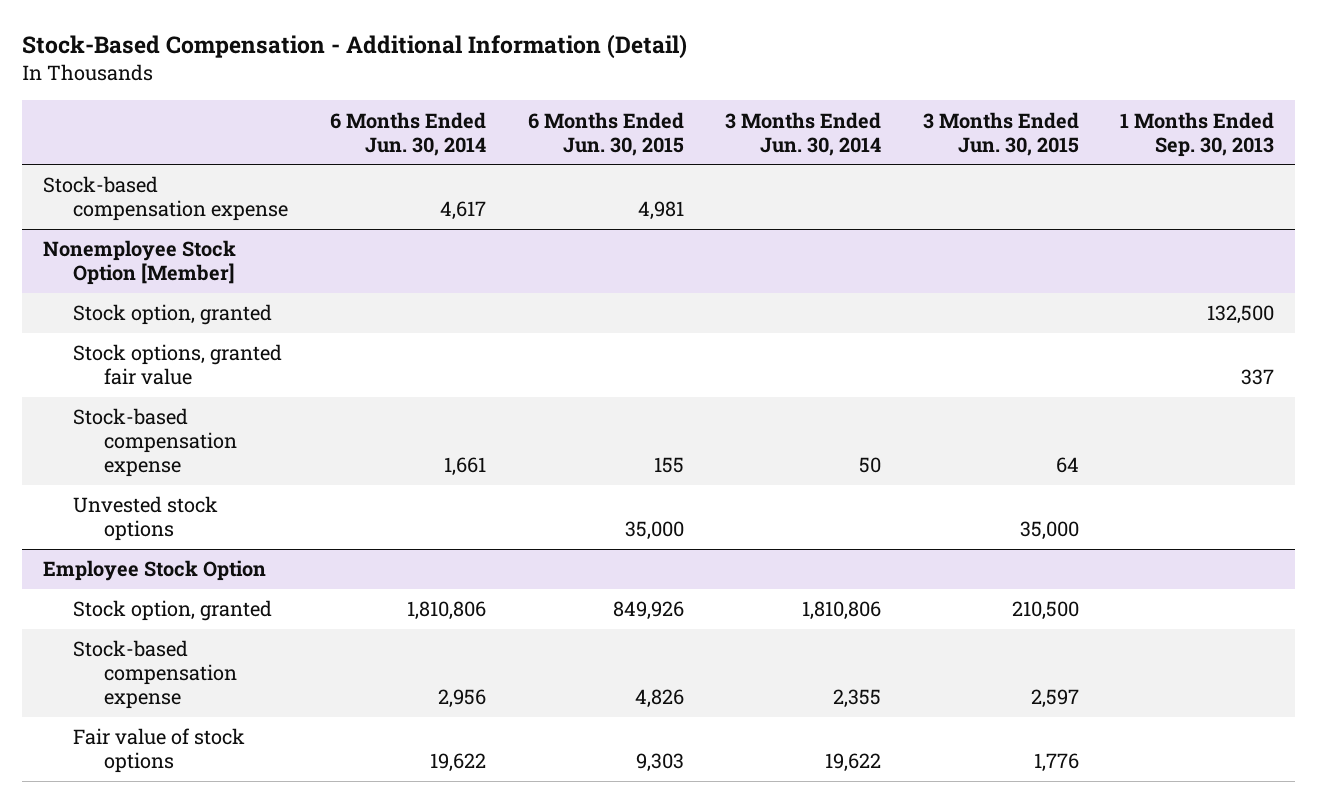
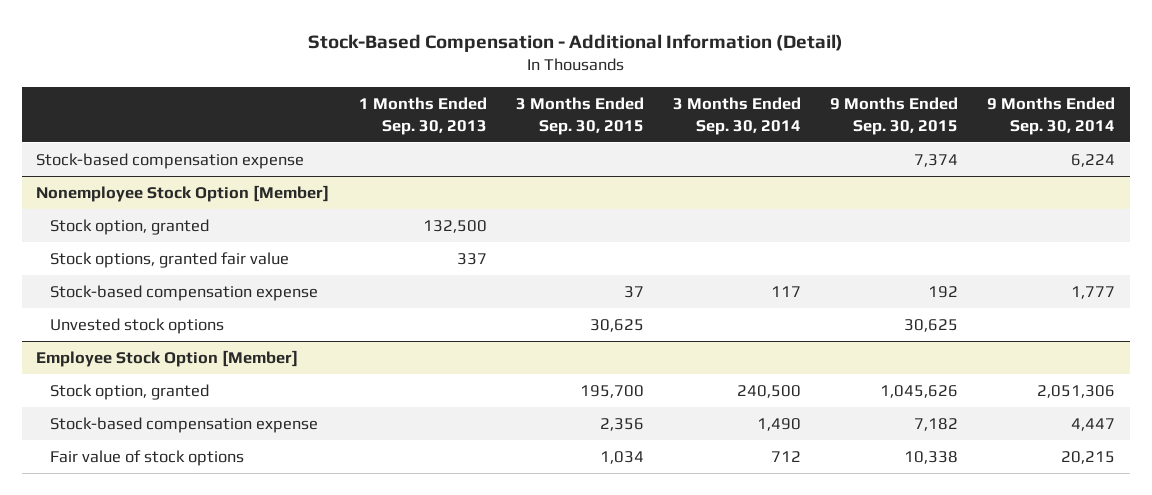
- | 6 Months Ended Jun. 30, 2014 | 6 Months Ended Jun. 30, 2015 | 3 Months Ended Jun. 30, 2014 | 3 Months Ended Jun. 30, 2015 | 1 Months Ended Sep. 30, 2013
+ | 1 Months Ended Sep. 30, 2013 | 3 Months Ended Sep. 30, 2015 | 3 Months Ended Sep. 30, 2014 | 9 Months Ended Sep. 30, 2015 | 9 Months Ended Sep. 30, 2014
- Employee Stock Option
+ Employee Stock Option [Member]

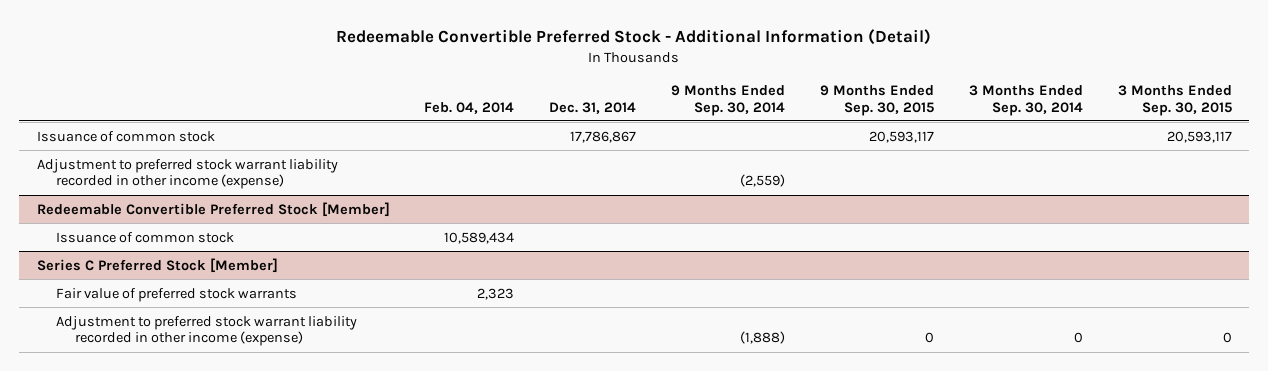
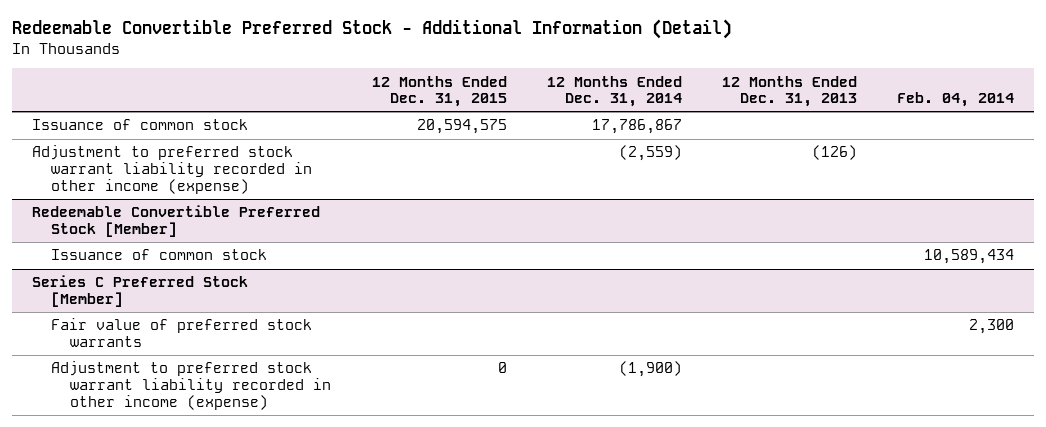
- | Feb. 04, 2014 | Dec. 31, 2014 | 9 Months Ended Sep. 30, 2014 | 9 Months Ended Sep. 30, 2015 | 3 Months Ended Sep. 30, 2014 | 3 Months Ended Sep. 30, 2015
+ | 12 Months Ended Dec. 31, 2015 | 12 Months Ended Dec. 31, 2014 | 12 Months Ended Dec. 31, 2013 | Feb. 04, 2014
@ Series C Preferred Stock [Member]
- Fair value of preferred stock warrants | 2,323 | | | | |
+ Fair value of preferred stock warrants | | | | 2,300

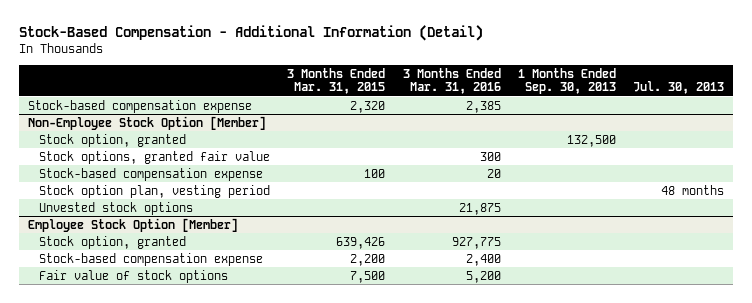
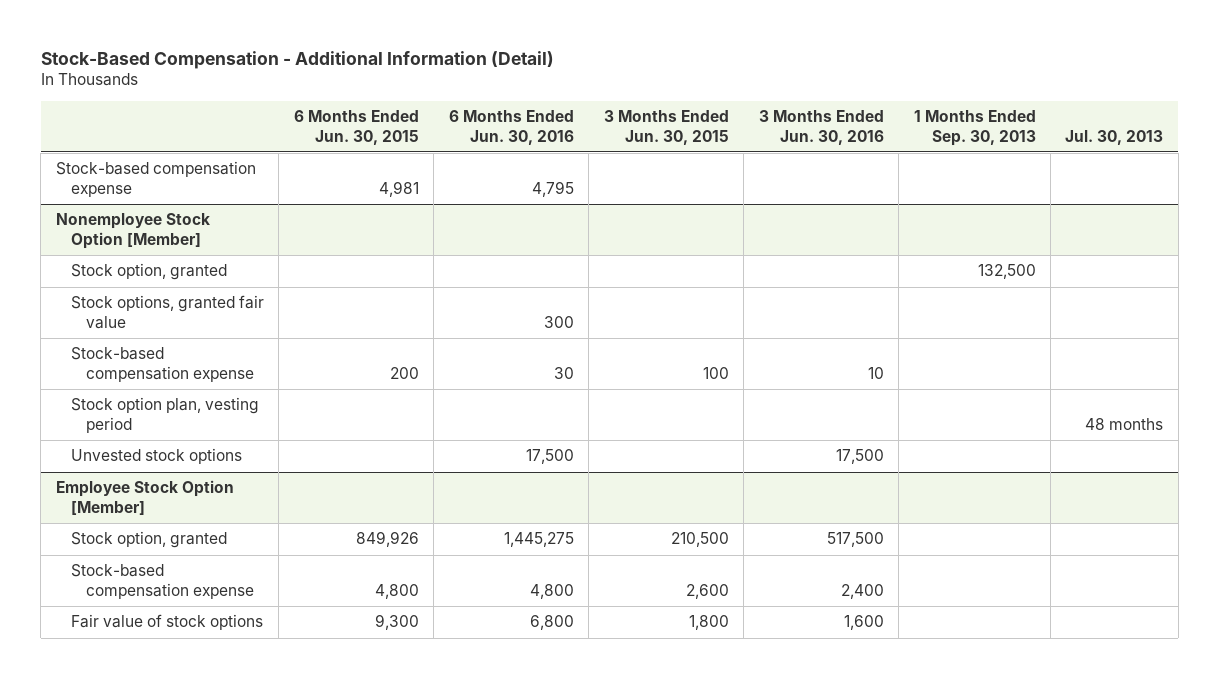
- | 3 Months Ended Mar. 31, 2015 | 3 Months Ended Mar. 31, 2016 | 1 Months Ended Sep. 30, 2013 | Jul. 30, 2013
+ | 6 Months Ended Jun. 30, 2015 | 6 Months Ended Jun. 30, 2016 | 3 Months Ended Jun. 30, 2015 | 3 Months Ended Jun. 30, 2016 | 1 Months Ended Sep. 30, 2013 | Jul. 30, 2013
- Non-Employee Stock Option [Member]
+ Nonemployee Stock Option [Member]

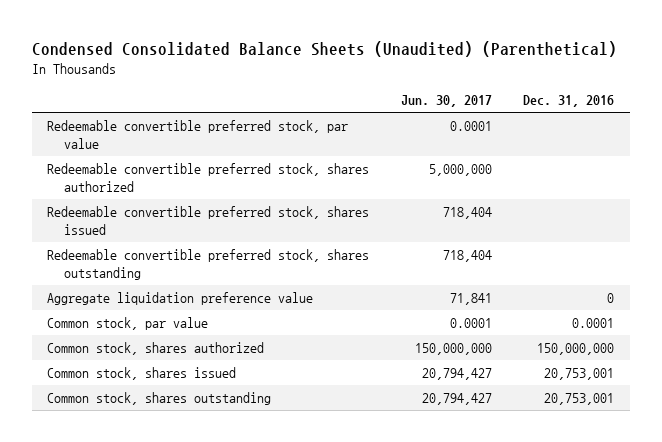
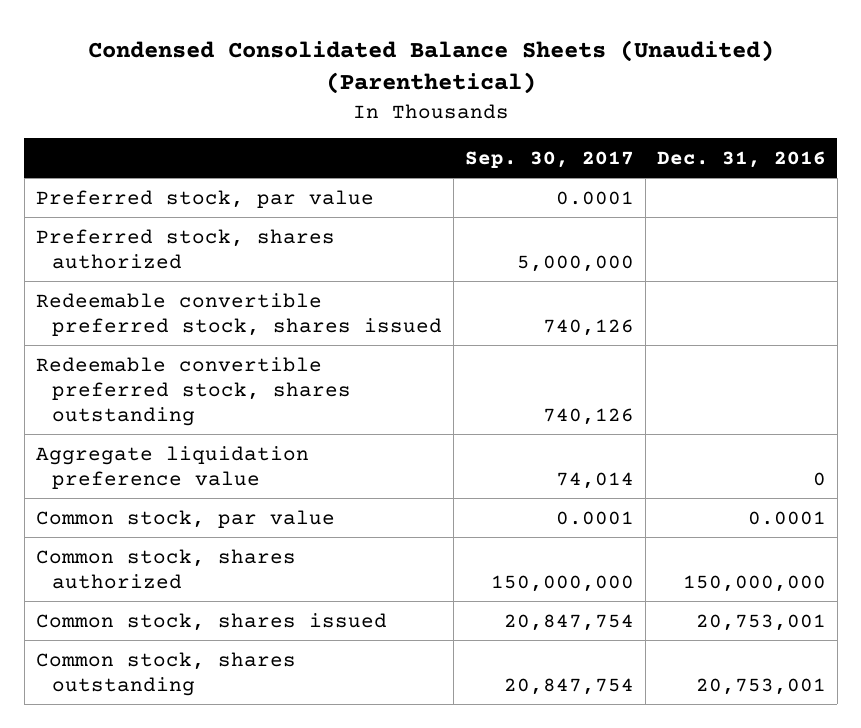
- | Jun. 30, 2017 | Dec. 31, 2016
+ | Sep. 30, 2017 | Dec. 31, 2016
- Redeemable convertible preferred stock, par value | 0.0001 |
- Redeemable convertible preferred stock, shares authorized | 5,000,000 |
+ Preferred stock, par value | 0.0001 |
+ Preferred stock, shares authorized | 5,000,000 |

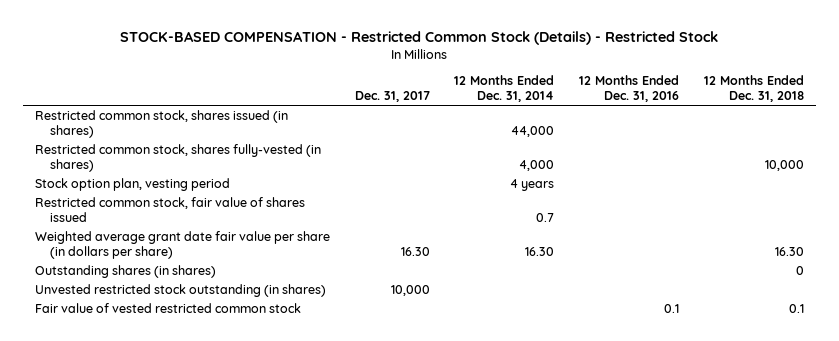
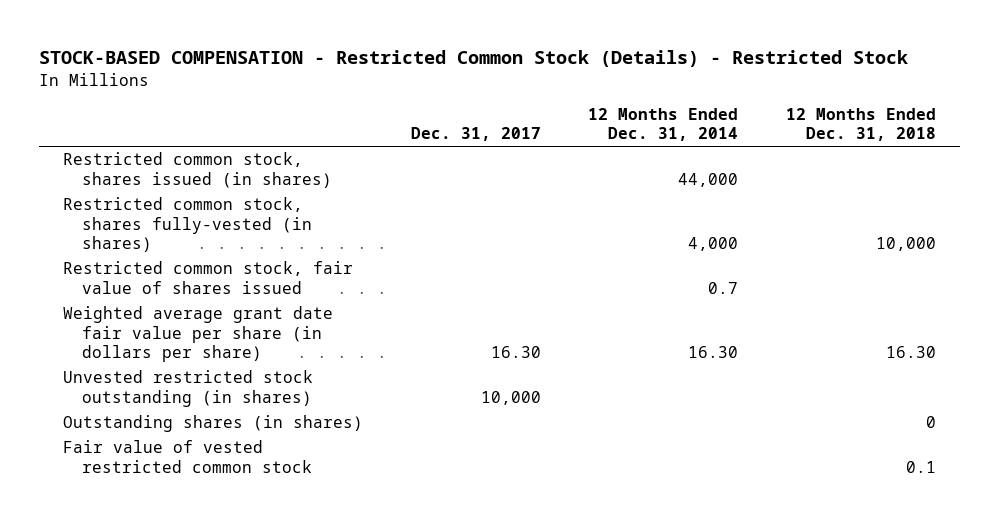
- | Dec. 31, 2017 | 12 Months Ended Dec. 31, 2014 | 12 Months Ended Dec. 31, 2016 | 12 Months Ended Dec. 31, 2018
+ | Dec. 31, 2017 | 12 Months Ended Dec. 31, 2014 | 12 Months Ended Dec. 31, 2018
- Stock option plan, vesting period | | 4 years | |
moved down: Outstanding shares (in shares) | | | 0

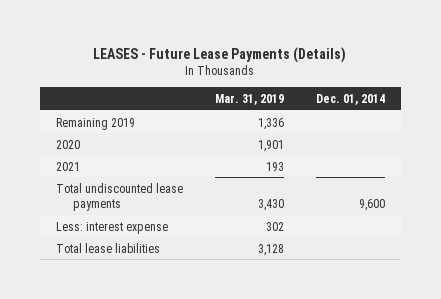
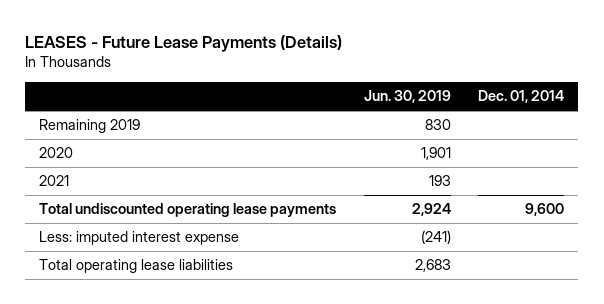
- | Mar. 31, 2019 | Dec. 01, 2014
+ | Jun. 30, 2019 | Dec. 01, 2014
- Total undiscounted lease payments | 3,430 | 9,600
- Less: interest expense | 302 |
- Total lease liabilities | 3,128 |
+ Total undiscounted operating lease payments | 2,924 | 9,600
+ Less: imputed interest expense | (241) |
+ Total operating lease liabilities | 2,683 |

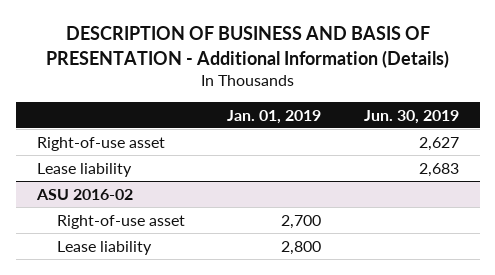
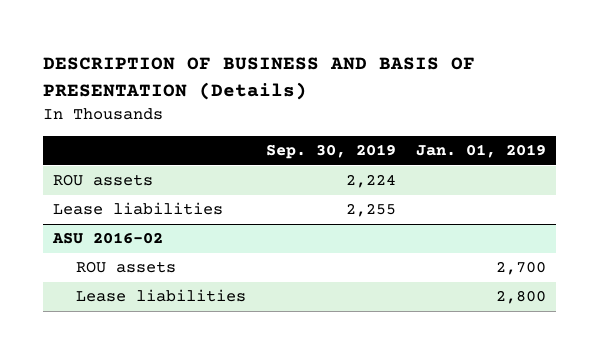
- DESCRIPTION OF BUSINESS AND BASIS OF PRESENTATION - Additional Information (Details)
+ DESCRIPTION OF BUSINESS AND BASIS OF PRESENTATION (Details)
- | Jan. 01, 2019 | Jun. 30, 2019
+ | Sep. 30, 2019 | Jan. 01, 2019
- Right-of-use asset | | 2,627
- Lease liability | | 2,683
+ ROU assets | 2,224 |
+ Lease liabilities | 2,255 |
@ ASU 2016-02
- Right-of-use asset | 2,700 |
- Lease liability | 2,800 |
+ ROU assets | | 2,700
+ Lease liabilities | | 2,800

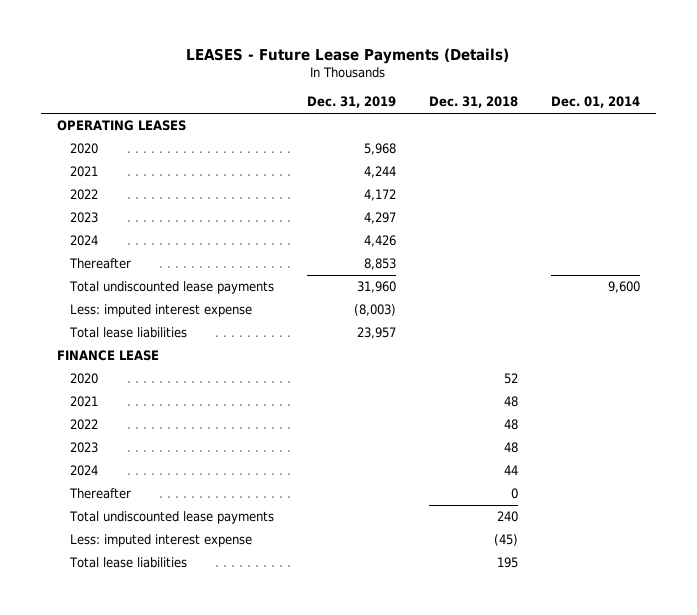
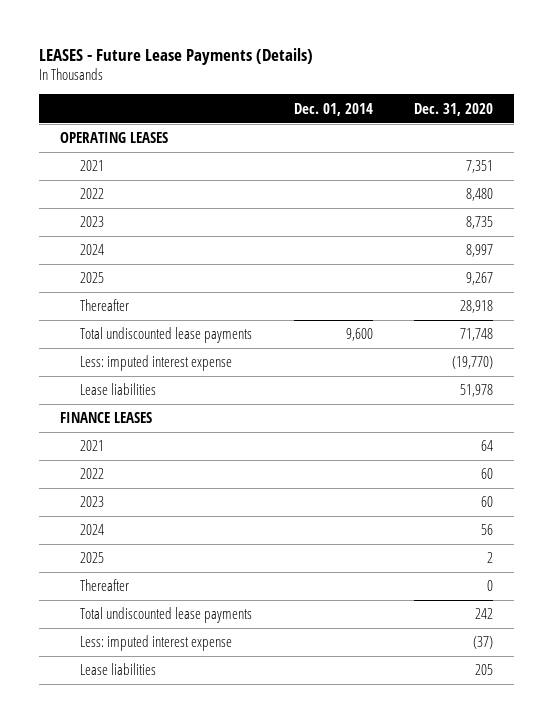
- | Dec. 31, 2019 | Dec. 31, 2018 | Dec. 01, 2014
+ | Dec. 01, 2014 | Dec. 31, 2020
- 2020 | 5,968 | |
+ 2025 | | 9,267
- Total lease liabilities | 23,957 | |
- FINANCE LEASE
- 2020 | | 52 |
+ Lease liabilities | | 51,978
+ FINANCE LEASES
+ 2025 | | 2
- Total lease liabilities | | 195 |
+ Lease liabilities | | 205

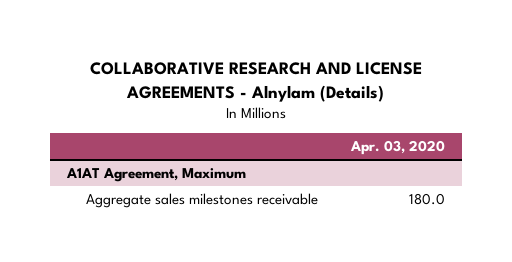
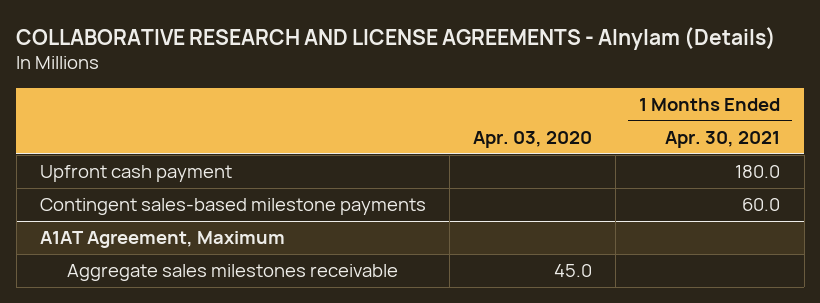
- | Apr. 03, 2020
+ | Apr. 03, 2020 | 1 Months Ended Apr. 30, 2021
+ Upfront cash payment | | 180.0
+ Contingent sales-based milestone payments | | 60.0
@ A1AT Agreement, Maximum
- Aggregate sales milestones receivable | 180.0
+ Aggregate sales milestones receivable | 45.0 |

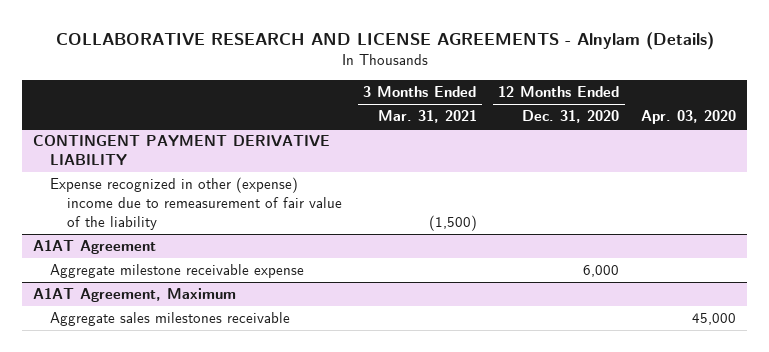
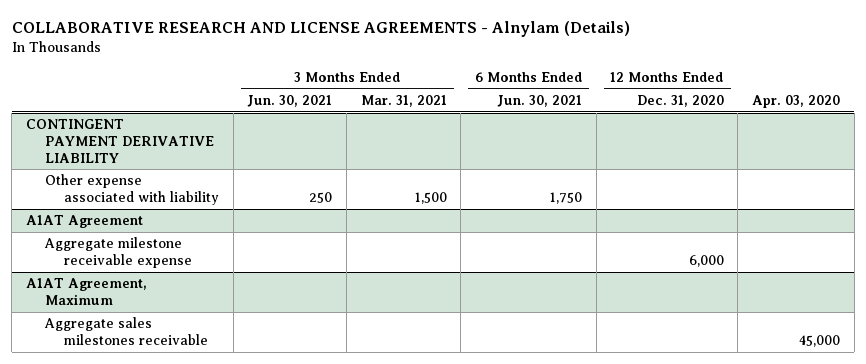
- | 3 Months Ended Mar. 31, 2021 | 12 Months Ended Dec. 31, 2020 | Apr. 03, 2020
+ | 3 Months Ended Jun. 30, 2021 | 3 Months Ended Mar. 31, 2021 | 6 Months Ended Jun. 30, 2021 | 12 Months Ended Dec. 31, 2020 | Apr. 03, 2020
@ CONTINGENT PAYMENT DERIVATIVE LIABILITY
- Expense recognized in other (expense) income due to remeasurement of fair value of the liability | (1,500) | |
+ Other expense associated with liability | 250 | 1,500 | 1,750 | |

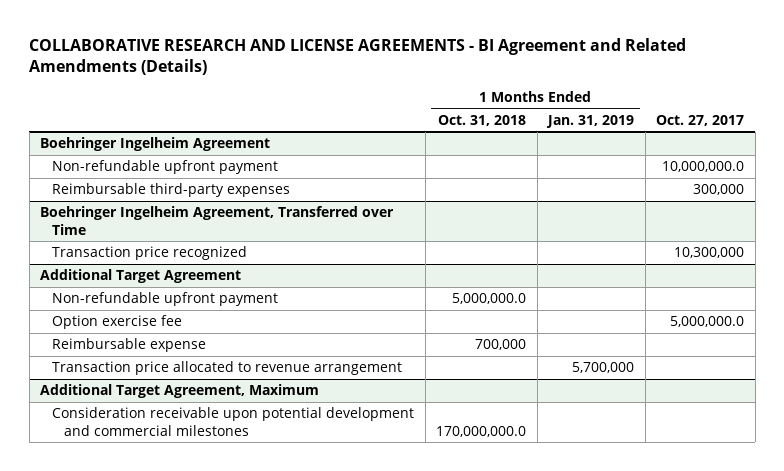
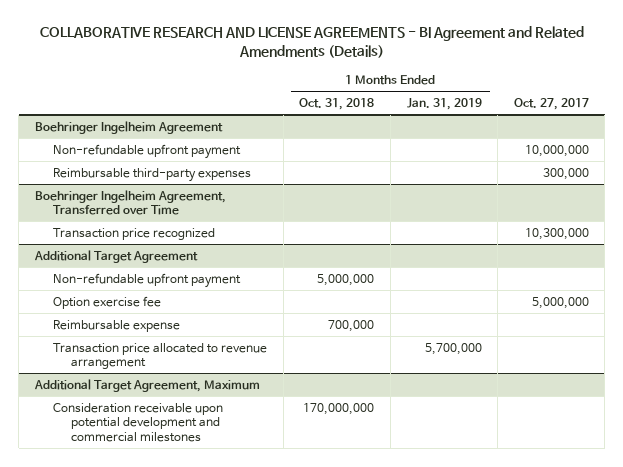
@ Boehringer Ingelheim Agreement
- Non-refundable upfront payment | | | 10,000,000.0
+ Non-refundable upfront payment | | | 10,000,000
@ Additional Target Agreement
- Non-refundable upfront payment | 5,000,000.0 | |
- Option exercise fee | | | 5,000,000.0
+ Non-refundable upfront payment | 5,000,000 | |
+ Option exercise fee | | | 5,000,000
@ Additional Target Agreement, Maximum
- Consideration receivable upon potential development and commercial milestones | 170,000,000.0 | |
+ Consideration receivable upon potential development and commercial milestones | 170,000,000 | |

